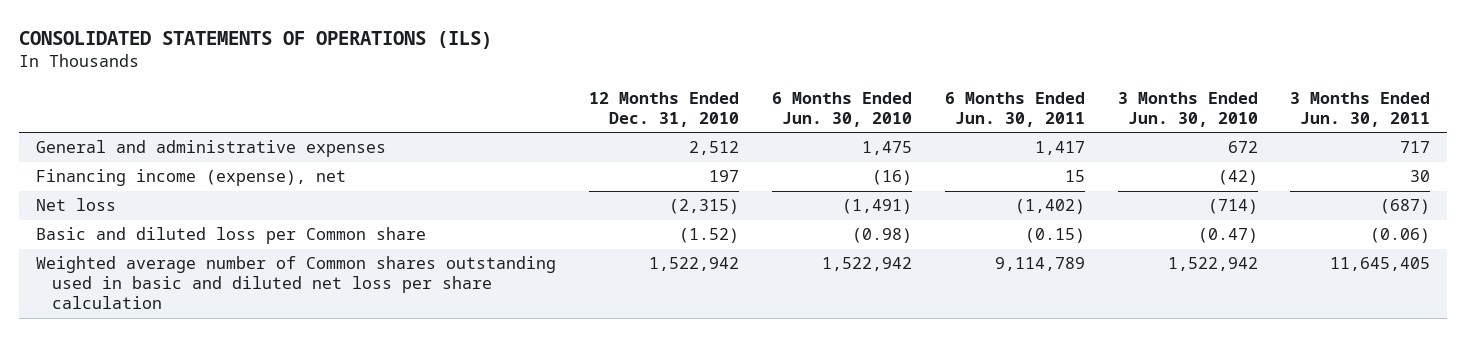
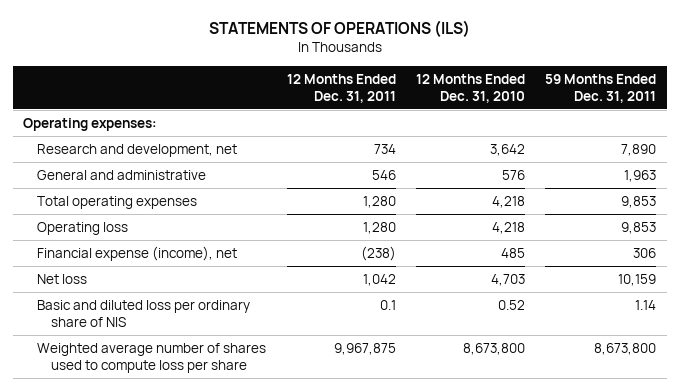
- CONSOLIDATED STATEMENTS OF OPERATIONS (ILS)
+ STATEMENTS OF OPERATIONS (ILS)
- | 12 Months Ended Dec. 31, 2010 | 6 Months Ended Jun. 30, 2010 | 6 Months Ended Jun. 30, 2011 | 3 Months Ended Jun. 30, 2010 | 3 Months Ended Jun. 30, 2011
+ | 12 Months Ended Dec. 31, 2011 | 12 Months Ended Dec. 31, 2010 | 59 Months Ended Dec. 31, 2011
- General and administrative expenses | 2,512 | 1,475 | 1,417 | 672 | 717
- Financing income (expense), net | 197 | (16) | 15 | (42) | 30
- Net loss | (2,315) | (1,491) | (1,402) | (714) | (687)
- Basic and diluted loss per Common share | (1.52) | (0.98) | (0.15) | (0.47) | (0.06)
- Weighted average number of Common shares outstanding used in basic and diluted net loss per share calculation | 1,522,942 | 1,522,942 | 9,114,789 | 1,522,942 | 11,645,405
+ Operating expenses:
+ Research and development, net | 734 | 3,642 | 7,890
+ General and administrative | 546 | 576 | 1,963
+ Total operating expenses | 1,280 | 4,218 | 9,853
+ Operating loss | 1,280 | 4,218 | 9,853
+ Financial expense (income), net | (238) | 485 | 306
+ Net loss | 1,042 | 4,703 | 10,159
+ Basic and diluted loss per ordinary share of NIS | 0.1 | 0.52 | 1.14
+ Weighted average number of shares used to compute loss per share | 9,967,875 | 8,673,800 | 8,673,800

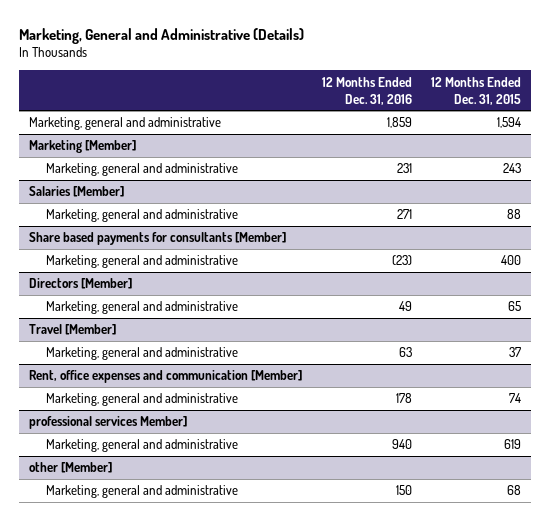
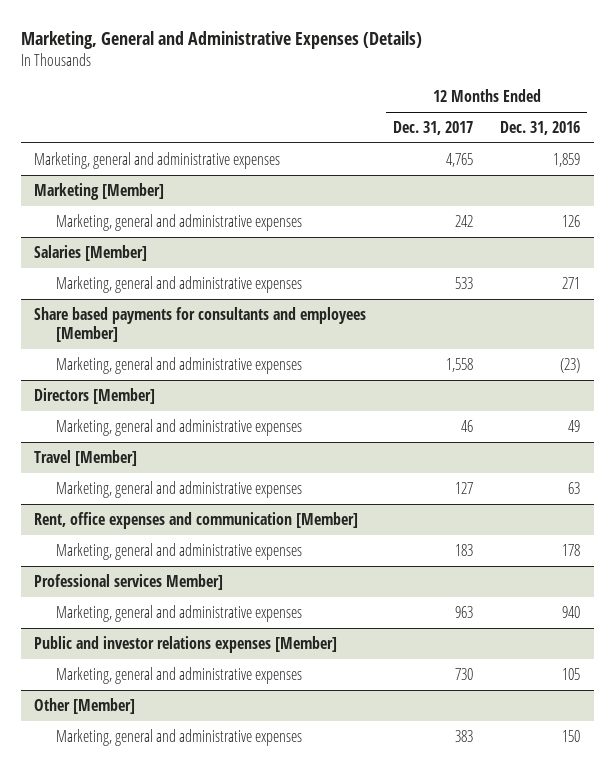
- Marketing, General and Administrative (Details)
+ Marketing, General and Administrative Expenses (Details)
- | 12 Months Ended Dec. 31, 2016 | 12 Months Ended Dec. 31, 2015
+ | 12 Months Ended Dec. 31, 2017 | 12 Months Ended Dec. 31, 2016
- Marketing, general and administrative | 1,859 | 1,594
+ Marketing, general and administrative expenses | 4,765 | 1,859
@ Marketing [Member]
- Marketing, general and administrative | 231 | 243
+ Marketing, general and administrative expenses | 242 | 126
@ Salaries [Member]
- Marketing, general and administrative | 271 | 88
- Share based payments for consultants [Member]
- Marketing, general and administrative | (23) | 400
@ Salaries [Member]
+ Marketing, general and administrative expenses | 533 | 271
+ Share based payments for consultants and employees [Member]
+ Marketing, general and administrative expenses | 1,558 | (23)
@ Directors [Member]
- Marketing, general and administrative | 49 | 65
+ Marketing, general and administrative expenses | 46 | 49
@ Travel [Member]
- Marketing, general and administrative | 63 | 37
+ Marketing, general and administrative expenses | 127 | 63
@ Rent, office expenses and communication [Member]
- Marketing, general and administrative | 178 | 74
- professional services Member]
- Marketing, general and administrative | 940 | 619
- other [Member]
- Marketing, general and administrative | 150 | 68
@ Rent, office expenses and communication [Member]
+ Marketing, general and administrative expenses | 183 | 178
+ Professional services Member]
+ Marketing, general and administrative expenses | 963 | 940
+ Public and investor relations expenses [Member]
+ Marketing, general and administrative expenses | 730 | 105
+ Other [Member]
+ Marketing, general and administrative expenses | 383 | 150

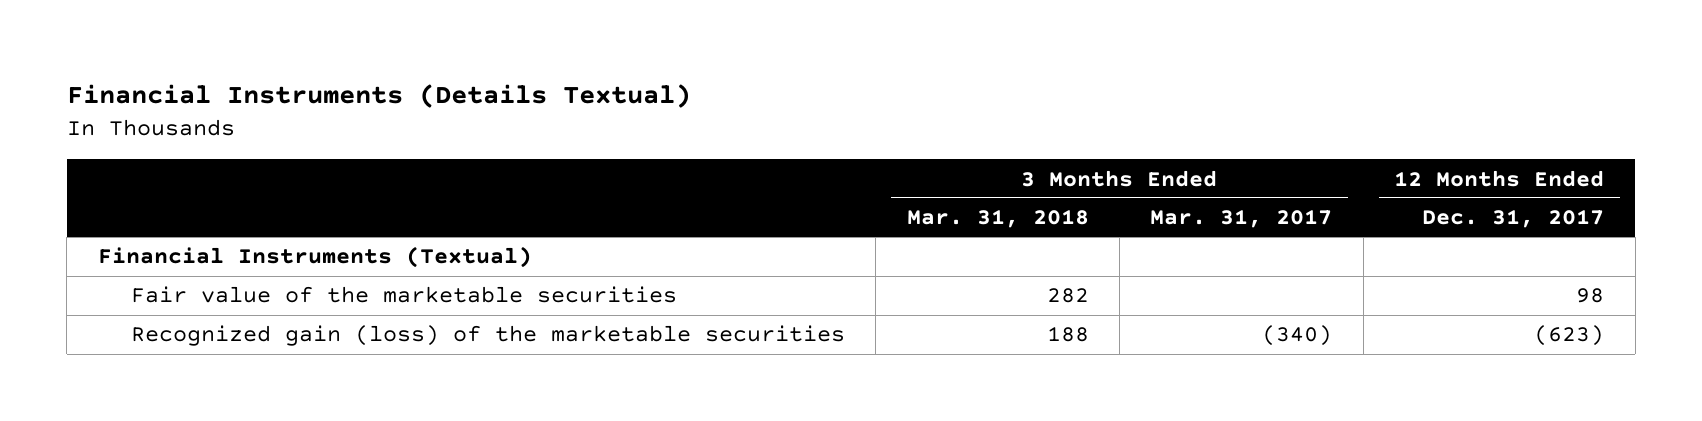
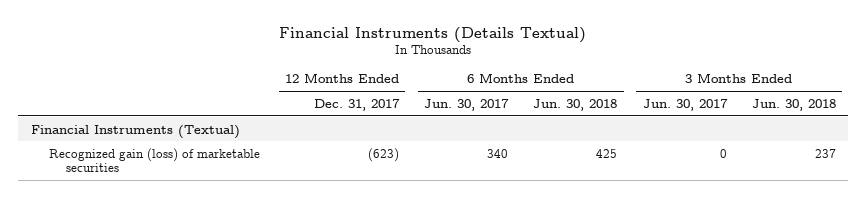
- | 3 Months Ended Mar. 31, 2018 | 3 Months Ended Mar. 31, 2017 | 12 Months Ended Dec. 31, 2017
+ | 12 Months Ended Dec. 31, 2017 | 6 Months Ended Jun. 30, 2017 | 6 Months Ended Jun. 30, 2018 | 3 Months Ended Jun. 30, 2017 | 3 Months Ended Jun. 30, 2018
- Fair value of the marketable securities | 282 | | 98
- Recognized gain (loss) of the marketable securities | 188 | (340) | (623)
+ Recognized gain (loss) of marketable securities | (623) | 340 | 425 | 0 | 237

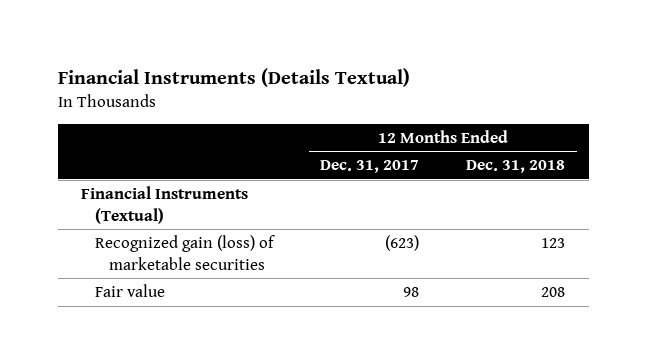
- | 12 Months Ended Dec. 31, 2017 | 6 Months Ended Jun. 30, 2017 | 6 Months Ended Jun. 30, 2018 | 3 Months Ended Jun. 30, 2017 | 3 Months Ended Jun. 30, 2018
+ | 12 Months Ended Dec. 31, 2017 | 12 Months Ended Dec. 31, 2018
+ Fair value | 98 | 208

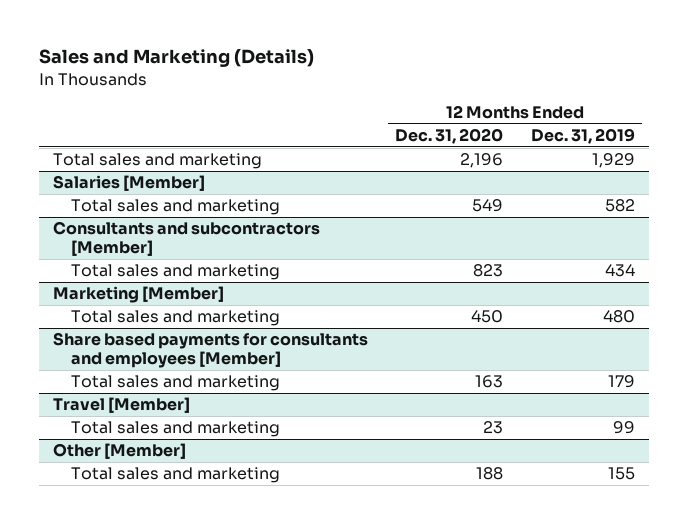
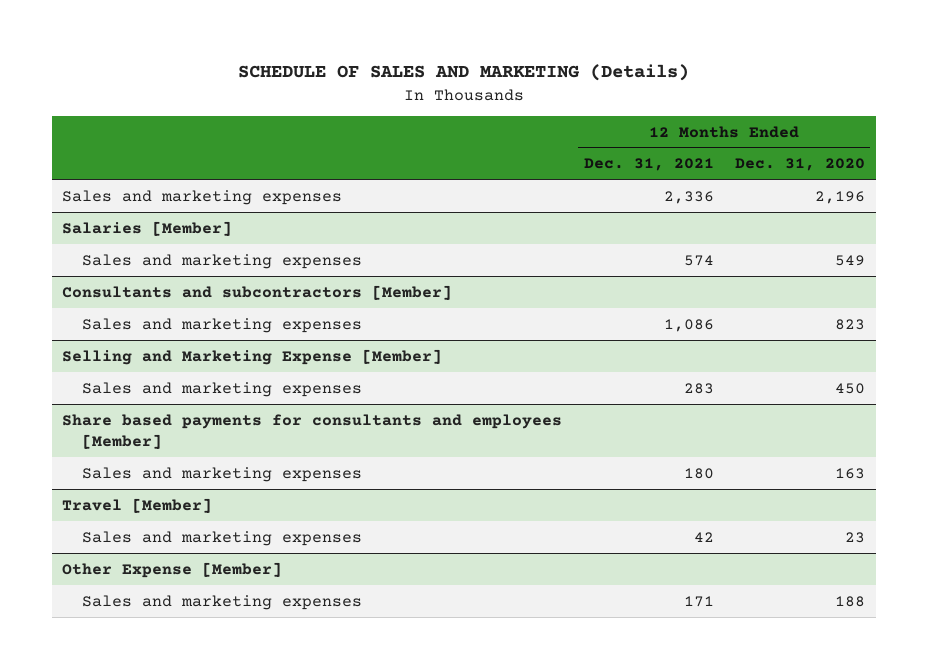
- Sales and Marketing (Details)
+ SCHEDULE OF SALES AND MARKETING (Details)
- | 12 Months Ended Dec. 31, 2020 | 12 Months Ended Dec. 31, 2019
+ | 12 Months Ended Dec. 31, 2021 | 12 Months Ended Dec. 31, 2020
- Total sales and marketing | 2,196 | 1,929
+ Sales and marketing expenses | 2,336 | 2,196
@ Salaries [Member]
- Total sales and marketing | 549 | 582
+ Sales and marketing expenses | 574 | 549
@ Consultants and subcontractors [Member]
- Total sales and marketing | 823 | 434
- Marketing [Member]
- Total sales and marketing | 450 | 480
@ Consultants and subcontractors [Member]
+ Sales and marketing expenses | 1,086 | 823
+ Selling and Marketing Expense [Member]
+ Sales and marketing expenses | 283 | 450
@ Share based payments for consultants and employees [Member]
- Total sales and marketing | 163 | 179
+ Sales and marketing expenses | 180 | 163
@ Travel [Member]
- Total sales and marketing | 23 | 99
- Other [Member]
- Total sales and marketing | 188 | 155
@ Travel [Member]
+ Sales and marketing expenses | 42 | 23
+ Other Expense [Member]
+ Sales and marketing expenses | 171 | 188

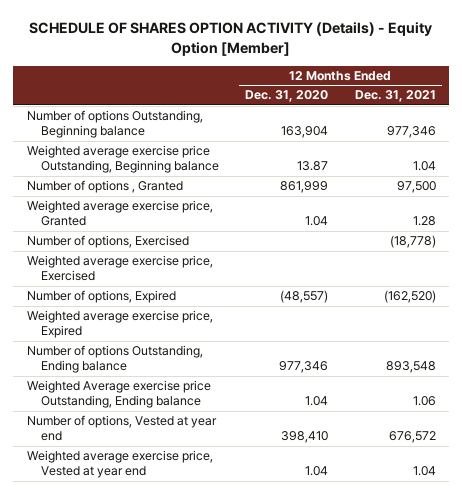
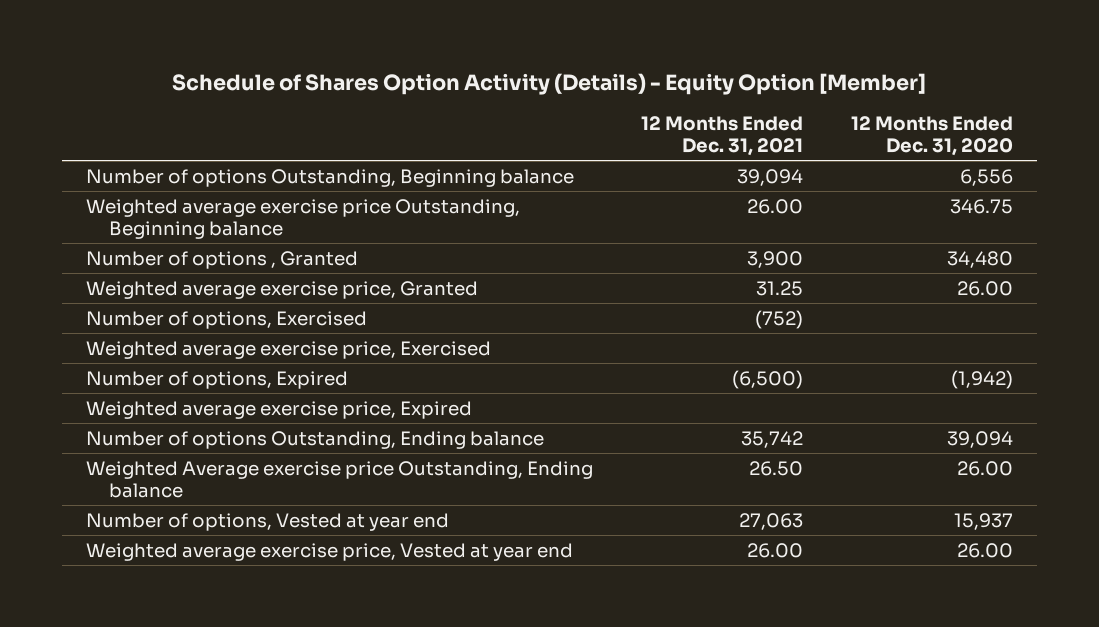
- SCHEDULE OF SHARES OPTION ACTIVITY (Details) - Equity Option [Member]
+ Schedule of Shares Option Activity (Details) - Equity Option [Member]
- | 12 Months Ended Dec. 31, 2020 | 12 Months Ended Dec. 31, 2021
+ | 12 Months Ended Dec. 31, 2021 | 12 Months Ended Dec. 31, 2020
- Number of options Outstanding, Beginning balance | 163,904 | 977,346
- Weighted average exercise price Outstanding, Beginning balance | 13.87 | 1.04
- Number of options , Granted | 861,999 | 97,500
- Weighted average exercise price, Granted | 1.04 | 1.28
- Number of options, Exercised | | (18,778)
+ Number of options Outstanding, Beginning balance | 39,094 | 6,556
+ Weighted average exercise price Outstanding, Beginning balance | 26.00 | 346.75
+ Number of options , Granted | 3,900 | 34,480
+ Weighted average exercise price, Granted | 31.25 | 26.00
+ Number of options, Exercised | (752) |
- Number of options, Expired | (48,557) | (162,520)
+ Number of options, Expired | (6,500) | (1,942)
- Number of options Outstanding, Ending balance | 977,346 | 893,548
- Weighted Average exercise price Outstanding, Ending balance | 1.04 | 1.06
- Number of options, Vested at year end | 398,410 | 676,572
- Weighted average exercise price, Vested at year end | 1.04 | 1.04
+ Number of options Outstanding, Ending balance | 35,742 | 39,094
+ Weighted Average exercise price Outstanding, Ending balance | 26.50 | 26.00
+ Number of options, Vested at year end | 27,063 | 15,937
+ Weighted average exercise price, Vested at year end | 26.00 | 26.00

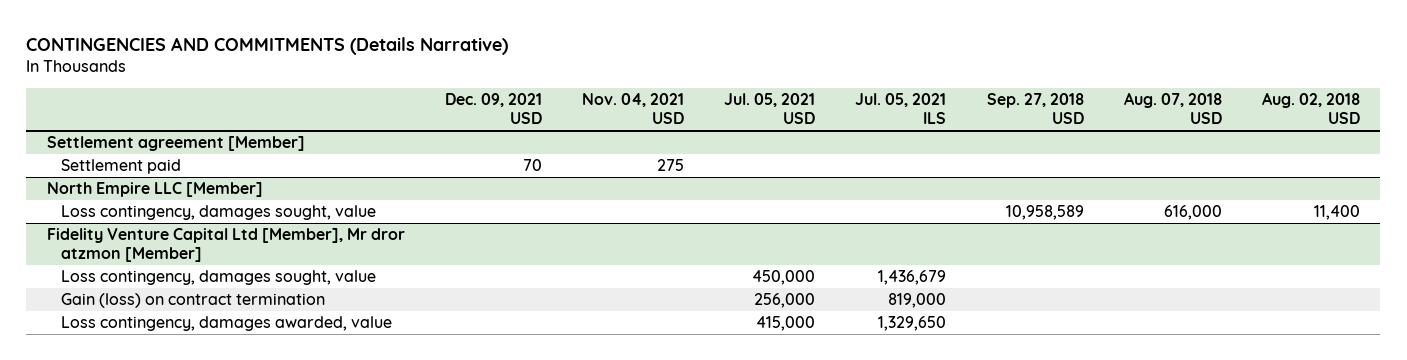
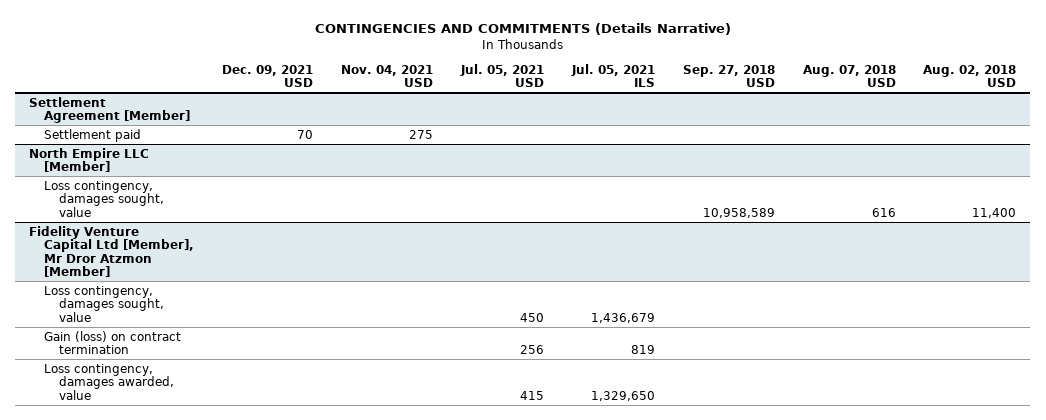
- Settlement agreement [Member]
+ Settlement Agreement [Member]
@ North Empire LLC [Member]
- Loss contingency, damages sought, value | | | | | 10,958,589 | 616,000 | 11,400
- Fidelity Venture Capital Ltd [Member], Mr dror atzmon [Member]
- Loss contingency, damages sought, value | | | 450,000 | 1,436,679 | | |
- Gain (loss) on contract termination | | | 256,000 | 819,000 | | |
- Loss contingency, damages awarded, value | | | 415,000 | 1,329,650 | | |
@ North Empire LLC [Member]
+ Loss contingency, damages sought, value | | | | | 10,958,589 | 616 | 11,400
+ Fidelity Venture Capital Ltd [Member], Mr Dror Atzmon [Member]
+ Loss contingency, damages sought, value | | | 450 | 1,436,679 | | |
+ Gain (loss) on contract termination | | | 256 | 819 | | |
+ Loss contingency, damages awarded, value | | | 415 | 1,329,650 | | |

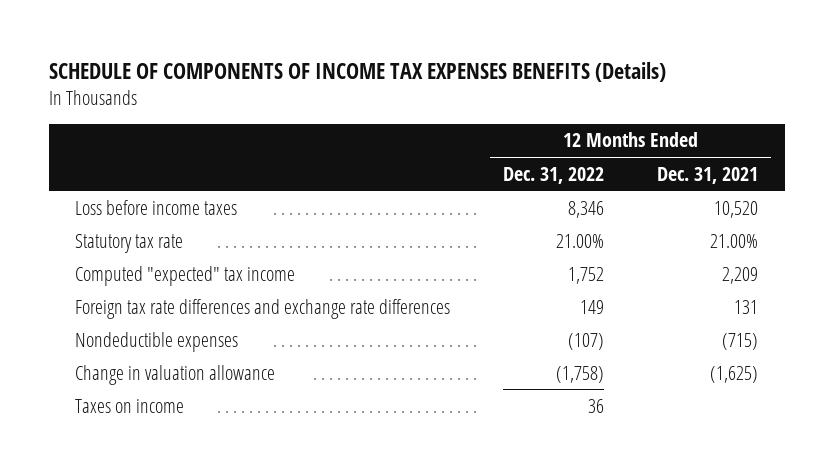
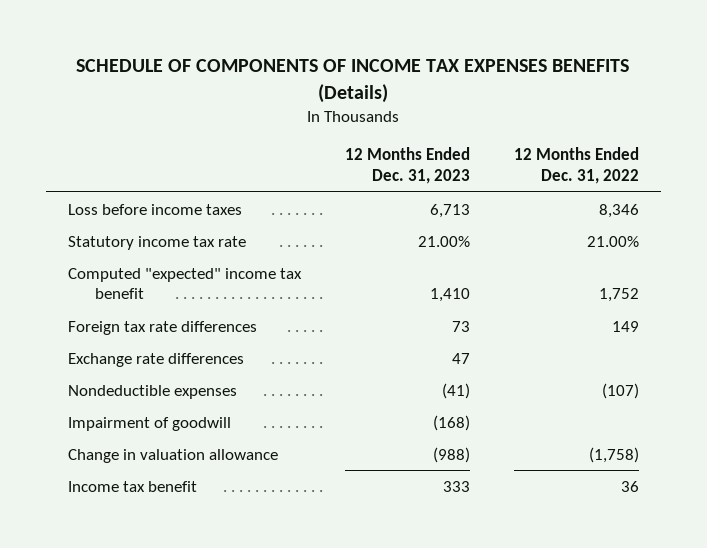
- | 12 Months Ended Dec. 31, 2022 | 12 Months Ended Dec. 31, 2021
+ | 12 Months Ended Dec. 31, 2023 | 12 Months Ended Dec. 31, 2022
- Statutory tax rate | 21.00% | 21.00%
- Computed "expected" tax income | 1,752 | 2,209
- Foreign tax rate differences and exchange rate differences | 149 | 131
+ Statutory income tax rate | 21.00% | 21.00%
+ Computed "expected" income tax benefit | 1,410 | 1,752
+ Foreign tax rate differences | 73 | 149
+ Exchange rate differences | 47 |
+ Impairment of goodwill | (168) |
- Taxes on income | 36 |
+ Income tax benefit | 333 | 36

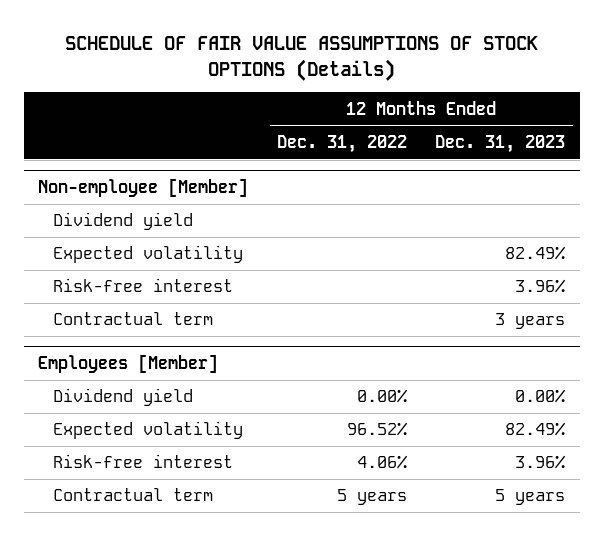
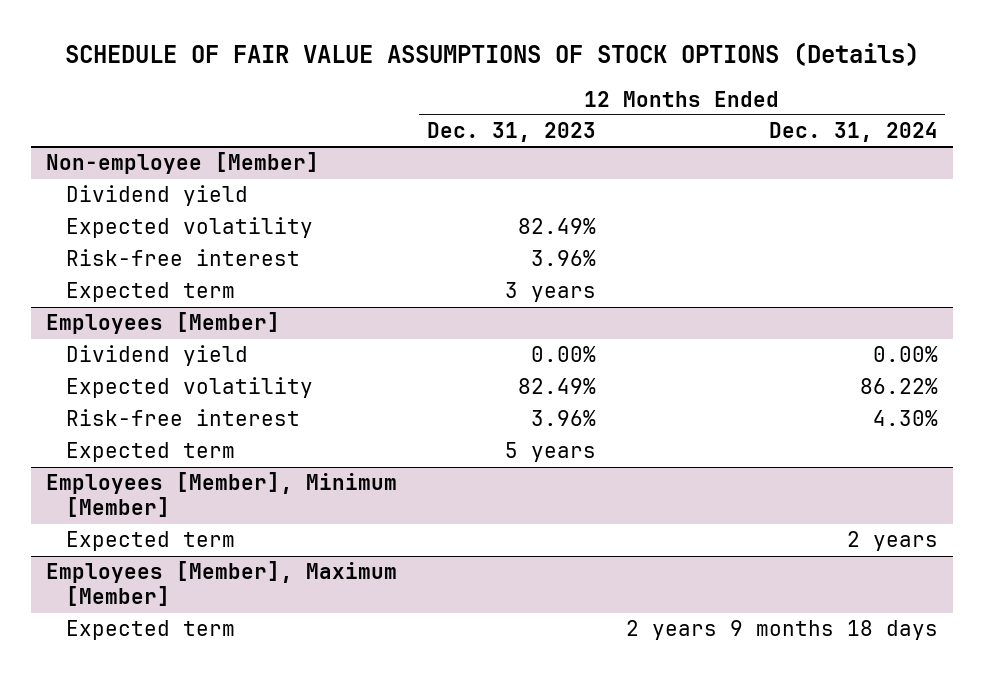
- | 12 Months Ended Dec. 31, 2022 | 12 Months Ended Dec. 31, 2023
+ | 12 Months Ended Dec. 31, 2023 | 12 Months Ended Dec. 31, 2024
@ Non-employee [Member]
- Contractual term | | 3 years
+ Expected term | 3 years |
@ Employees [Member]
- Contractual term | 5 years | 5 years
+ Expected term | 5 years |
+ Employees [Member], Minimum [Member]
+ Expected term | | 2 years
+ Employees [Member], Maximum [Member]
+ Expected term | | 2 years 9 months 18 days

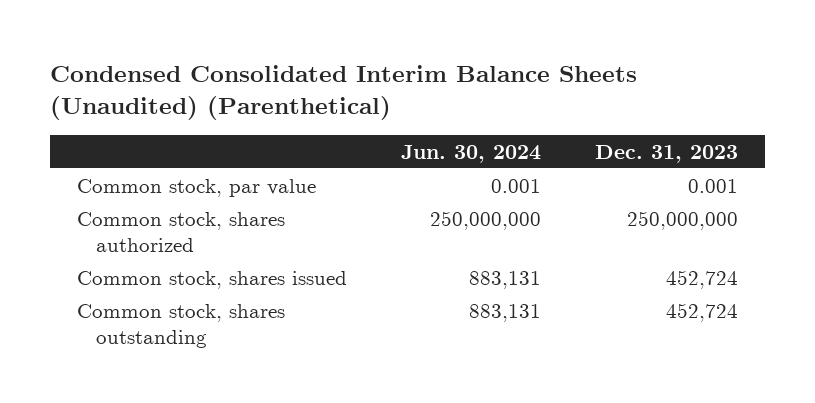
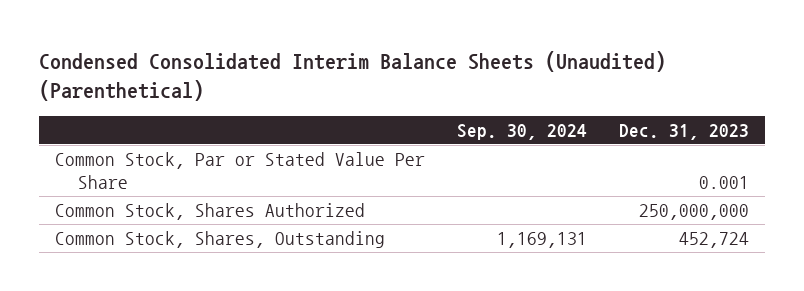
- | Jun. 30, 2024 | Dec. 31, 2023
+ | Sep. 30, 2024 | Dec. 31, 2023
- Common stock, par value | 0.001 | 0.001
- Common stock, shares authorized | 250,000,000 | 250,000,000
- Common stock, shares issued | 883,131 | 452,724
- Common stock, shares outstanding | 883,131 | 452,724
+ Common Stock, Par or Stated Value Per Share | | 0.001
+ Common Stock, Shares Authorized | | 250,000,000
+ Common Stock, Shares, Outstanding | 1,169,131 | 452,724

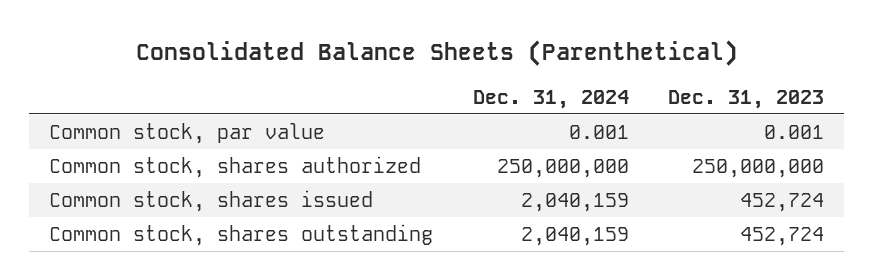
- Condensed Consolidated Interim Balance Sheets (Unaudited) (Parenthetical)
+ Consolidated Balance Sheets (Parenthetical)
- | Sep. 30, 2024 | Dec. 31, 2023
+ | Dec. 31, 2024 | Dec. 31, 2023
- Common Stock, Par or Stated Value Per Share | | 0.001
- Common Stock, Shares Authorized | | 250,000,000
- Common Stock, Shares, Outstanding | 1,169,131 | 452,724
+ Common stock, par value | 0.001 | 0.001
+ Common stock, shares authorized | 250,000,000 | 250,000,000
+ Common stock, shares issued | 2,040,159 | 452,724
+ Common stock, shares outstanding | 2,040,159 | 452,724

